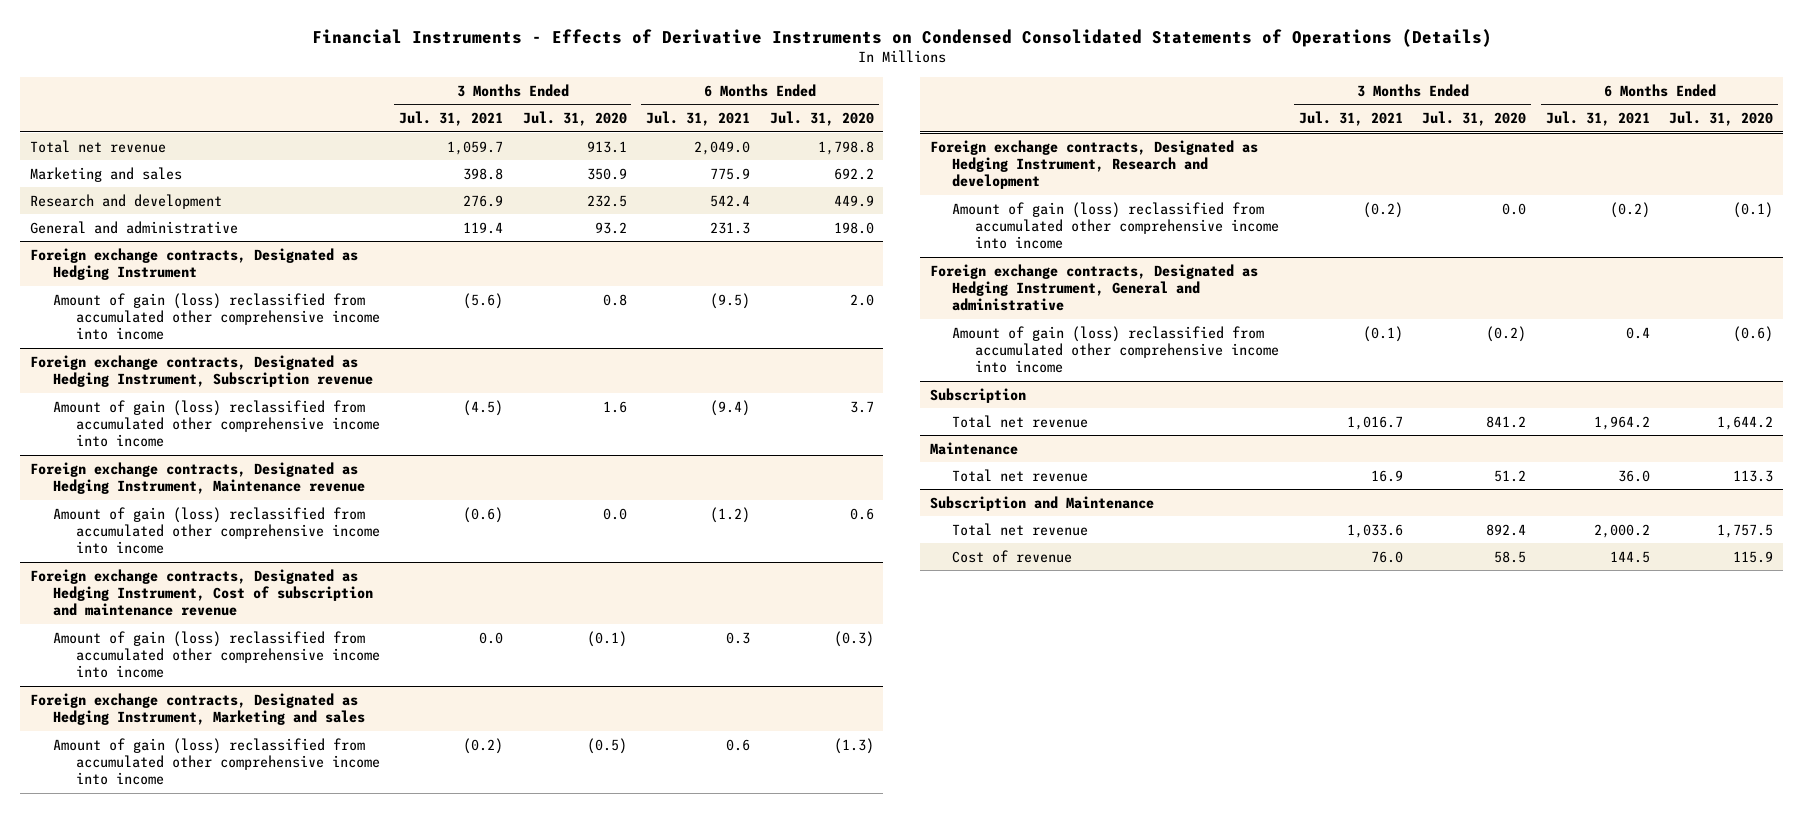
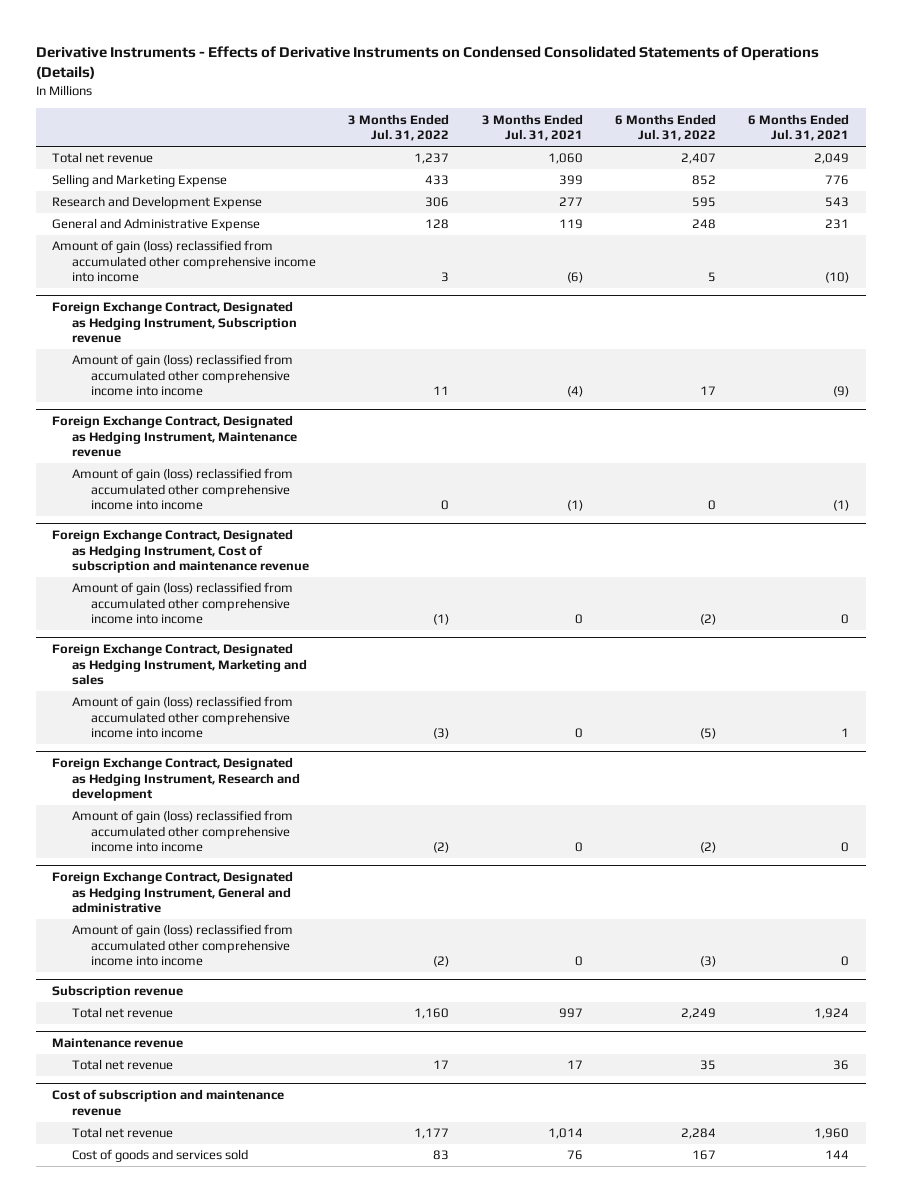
- Financial Instruments - Effects of Derivative Instruments on Condensed Consolidated Statements of Operations (Details)
+ Derivative Instruments - Effects of Derivative Instruments on Condensed Consolidated Statements of Operations (Details)
- | 3 Months Ended Jul. 31, 2021 | 3 Months Ended Jul. 31, 2020 | 6 Months Ended Jul. 31, 2021 | 6 Months Ended Jul. 31, 2020
+ | 3 Months Ended Jul. 31, 2022 | 3 Months Ended Jul. 31, 2021 | 6 Months Ended Jul. 31, 2022 | 6 Months Ended Jul. 31, 2021
- Total net revenue | 1,059.7 | 913.1 | 2,049.0 | 1,798.8
- Marketing and sales | 398.8 | 350.9 | 775.9 | 692.2
- Research and development | 276.9 | 232.5 | 542.4 | 449.9
- General and administrative | 119.4 | 93.2 | 231.3 | 198.0
- Foreign exchange contracts, Designated as Hedging Instrument
- Amount of gain (loss) reclassified from accumulated other comprehensive income into income | (5.6) | 0.8 | (9.5) | 2.0
- Foreign exchange contracts, Designated as Hedging Instrument, Subscription revenue
- Amount of gain (loss) reclassified from accumulated other comprehensive income into income | (4.5) | 1.6 | (9.4) | 3.7
- Foreign exchange contracts, Designated as Hedging Instrument, Maintenance revenue
- Amount of gain (loss) reclassified from accumulated other comprehensive income into income | (0.6) | 0.0 | (1.2) | 0.6
- Foreign exchange contracts, Designated as Hedging Instrument, Cost of subscription and maintenance revenue
- Amount of gain (loss) reclassified from accumulated other comprehensive income into income | 0.0 | (0.1) | 0.3 | (0.3)
- Foreign exchange contracts, Designated as Hedging Instrument, Marketing and sales
- Amount of gain (loss) reclassified from accumulated other comprehensive income into income | (0.2) | (0.5) | 0.6 | (1.3)
- Foreign exchange contracts, Designated as Hedging Instrument, Research and development
- Amount of gain (loss) reclassified from accumulated other comprehensive income into income | (0.2) | 0.0 | (0.2) | (0.1)
- Foreign exchange contracts, Designated as Hedging Instrument, General and administrative
- Amount of gain (loss) reclassified from accumulated other comprehensive income into income | (0.1) | (0.2) | 0.4 | (0.6)
- Subscription
- Total net revenue | 1,016.7 | 841.2 | 1,964.2 | 1,644.2
- Maintenance
- Total net revenue | 16.9 | 51.2 | 36.0 | 113.3
- Subscription and Maintenance
- Total net revenue | 1,033.6 | 892.4 | 2,000.2 | 1,757.5
- Cost of revenue | 76.0 | 58.5 | 144.5 | 115.9
+ Total net revenue | 1,237 | 1,060 | 2,407 | 2,049
+ Selling and Marketing Expense | 433 | 399 | 852 | 776
+ Research and Development Expense | 306 | 277 | 595 | 543
+ General and Administrative Expense | 128 | 119 | 248 | 231
+ Amount of gain (loss) reclassified from accumulated other comprehensive income into income | 3 | (6) | 5 | (10)
+ Foreign Exchange Contract, Designated as Hedging Instrument, Subscription revenue
+ Amount of gain (loss) reclassified from accumulated other comprehensive income into income | 11 | (4) | 17 | (9)
+ Foreign Exchange Contract, Designated as Hedging Instrument, Maintenance revenue
+ Amount of gain (loss) reclassified from accumulated other comprehensive income into income | 0 | (1) | 0 | (1)
+ Foreign Exchange Contract, Designated as Hedging Instrument, Cost of subscription and maintenance revenue
+ Amount of gain (loss) reclassified from accumulated other comprehensive income into income | (1) | 0 | (2) | 0
+ Foreign Exchange Contract, Designated as Hedging Instrument, Marketing and sales
+ Amount of gain (loss) reclassified from accumulated other comprehensive income into income | (3) | 0 | (5) | 1
+ Foreign Exchange Contract, Designated as Hedging Instrument, Research and development
+ Amount of gain (loss) reclassified from accumulated other comprehensive income into income | (2) | 0 | (2) | 0
+ Foreign Exchange Contract, Designated as Hedging Instrument, General and administrative
+ Amount of gain (loss) reclassified from accumulated other comprehensive income into income | (2) | 0 | (3) | 0
+ Subscription revenue
+ Total net revenue | 1,160 | 997 | 2,249 | 1,924
+ Maintenance revenue
+ Total net revenue | 17 | 17 | 35 | 36
+ Cost of subscription and maintenance revenue
+ Total net revenue | 1,177 | 1,014 | 2,284 | 1,960
+ Cost of goods and services sold | 83 | 76 | 167 | 144

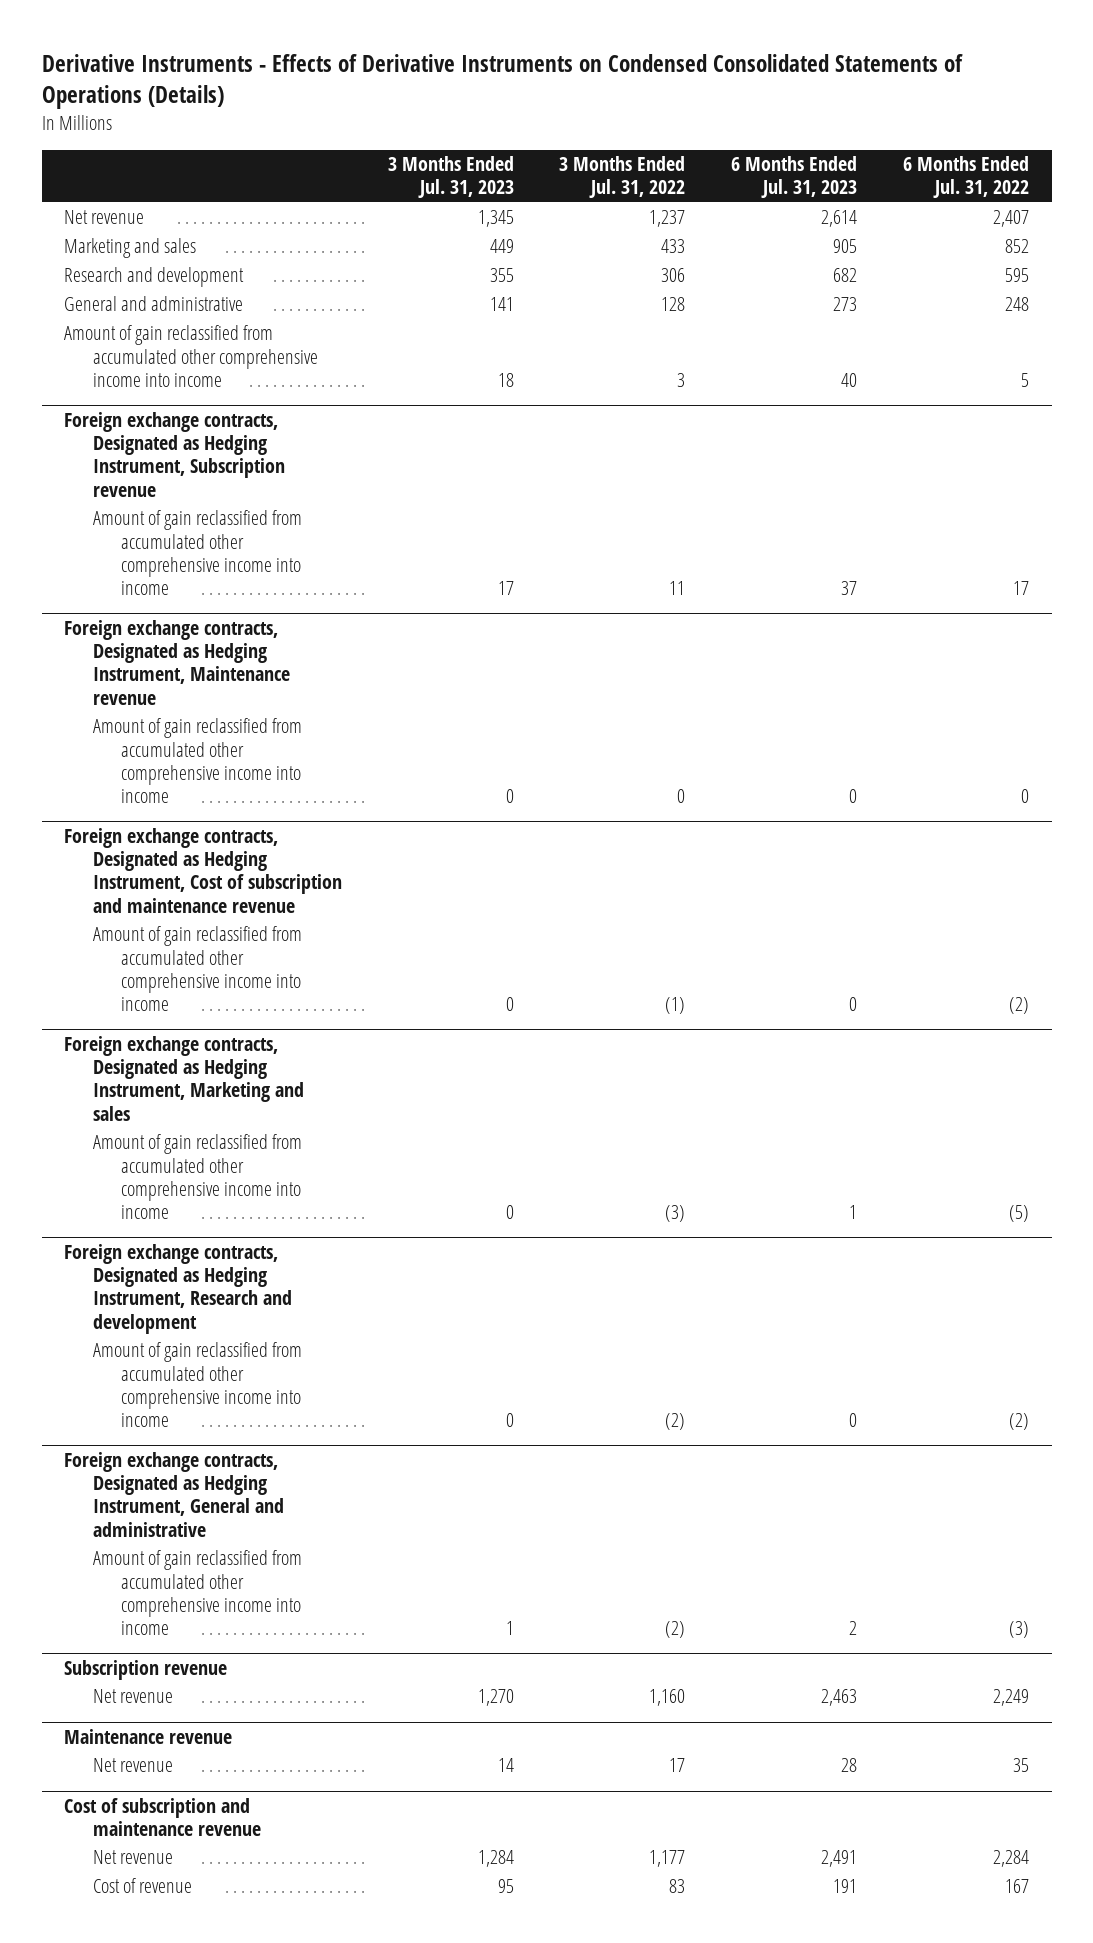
- | 3 Months Ended Jul. 31, 2022 | 3 Months Ended Jul. 31, 2021 | 6 Months Ended Jul. 31, 2022 | 6 Months Ended Jul. 31, 2021
+ | 3 Months Ended Jul. 31, 2023 | 3 Months Ended Jul. 31, 2022 | 6 Months Ended Jul. 31, 2023 | 6 Months Ended Jul. 31, 2022
- Total net revenue | 1,237 | 1,060 | 2,407 | 2,049
- Selling and Marketing Expense | 433 | 399 | 852 | 776
- Research and Development Expense | 306 | 277 | 595 | 543
- General and Administrative Expense | 128 | 119 | 248 | 231
- Amount of gain (loss) reclassified from accumulated other comprehensive income into income | 3 | (6) | 5 | (10)
- Foreign Exchange Contract, Designated as Hedging Instrument, Subscription revenue
- Amount of gain (loss) reclassified from accumulated other comprehensive income into income | 11 | (4) | 17 | (9)
- Foreign Exchange Contract, Designated as Hedging Instrument, Maintenance revenue
- Amount of gain (loss) reclassified from accumulated other comprehensive income into income | 0 | (1) | 0 | (1)
- Foreign Exchange Contract, Designated as Hedging Instrument, Cost of subscription and maintenance revenue
- Amount of gain (loss) reclassified from accumulated other comprehensive income into income | (1) | 0 | (2) | 0
- Foreign Exchange Contract, Designated as Hedging Instrument, Marketing and sales
- Amount of gain (loss) reclassified from accumulated other comprehensive income into income | (3) | 0 | (5) | 1
- Foreign Exchange Contract, Designated as Hedging Instrument, Research and development
- Amount of gain (loss) reclassified from accumulated other comprehensive income into income | (2) | 0 | (2) | 0
- Foreign Exchange Contract, Designated as Hedging Instrument, General and administrative
- Amount of gain (loss) reclassified from accumulated other comprehensive income into income | (2) | 0 | (3) | 0
+ Net revenue | 1,345 | 1,237 | 2,614 | 2,407
+ Marketing and sales | 449 | 433 | 905 | 852
+ Research and development | 355 | 306 | 682 | 595
+ General and administrative | 141 | 128 | 273 | 248
+ Amount of gain reclassified from accumulated other comprehensive income into income | 18 | 3 | 40 | 5
+ Foreign exchange contracts, Designated as Hedging Instrument, Subscription revenue
+ Amount of gain reclassified from accumulated other comprehensive income into income | 17 | 11 | 37 | 17
+ Foreign exchange contracts, Designated as Hedging Instrument, Maintenance revenue
+ Amount of gain reclassified from accumulated other comprehensive income into income | 0 | 0 | 0 | 0
+ Foreign exchange contracts, Designated as Hedging Instrument, Cost of subscription and maintenance revenue
+ Amount of gain reclassified from accumulated other comprehensive income into income | 0 | (1) | 0 | (2)
+ Foreign exchange contracts, Designated as Hedging Instrument, Marketing and sales
+ Amount of gain reclassified from accumulated other comprehensive income into income | 0 | (3) | 1 | (5)
+ Foreign exchange contracts, Designated as Hedging Instrument, Research and development
+ Amount of gain reclassified from accumulated other comprehensive income into income | 0 | (2) | 0 | (2)
+ Foreign exchange contracts, Designated as Hedging Instrument, General and administrative
+ Amount of gain reclassified from accumulated other comprehensive income into income | 1 | (2) | 2 | (3)
@ Subscription revenue
- Total net revenue | 1,160 | 997 | 2,249 | 1,924
+ Net revenue | 1,270 | 1,160 | 2,463 | 2,249
@ Maintenance revenue
- Total net revenue | 17 | 17 | 35 | 36
+ Net revenue | 14 | 17 | 28 | 35
@ Cost of subscription and maintenance revenue
- Total net revenue | 1,177 | 1,014 | 2,284 | 1,960
- Cost of goods and services sold | 83 | 76 | 167 | 144
+ Net revenue | 1,284 | 1,177 | 2,491 | 2,284
+ Cost of revenue | 95 | 83 | 191 | 167

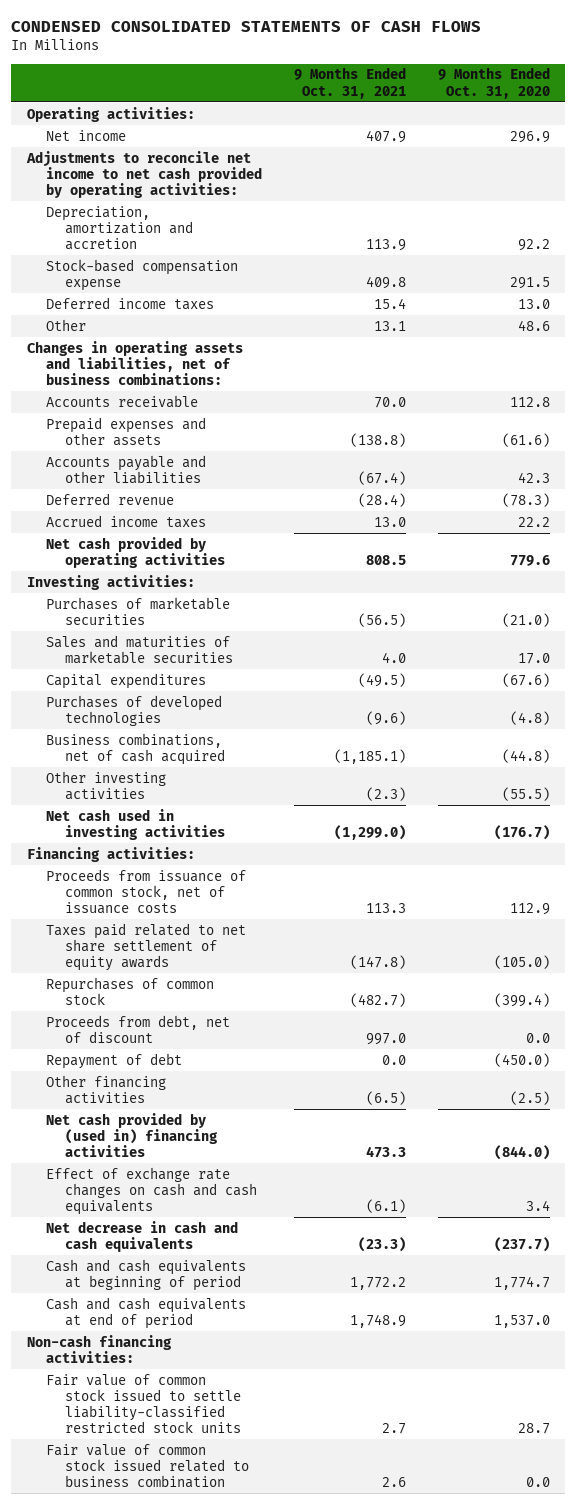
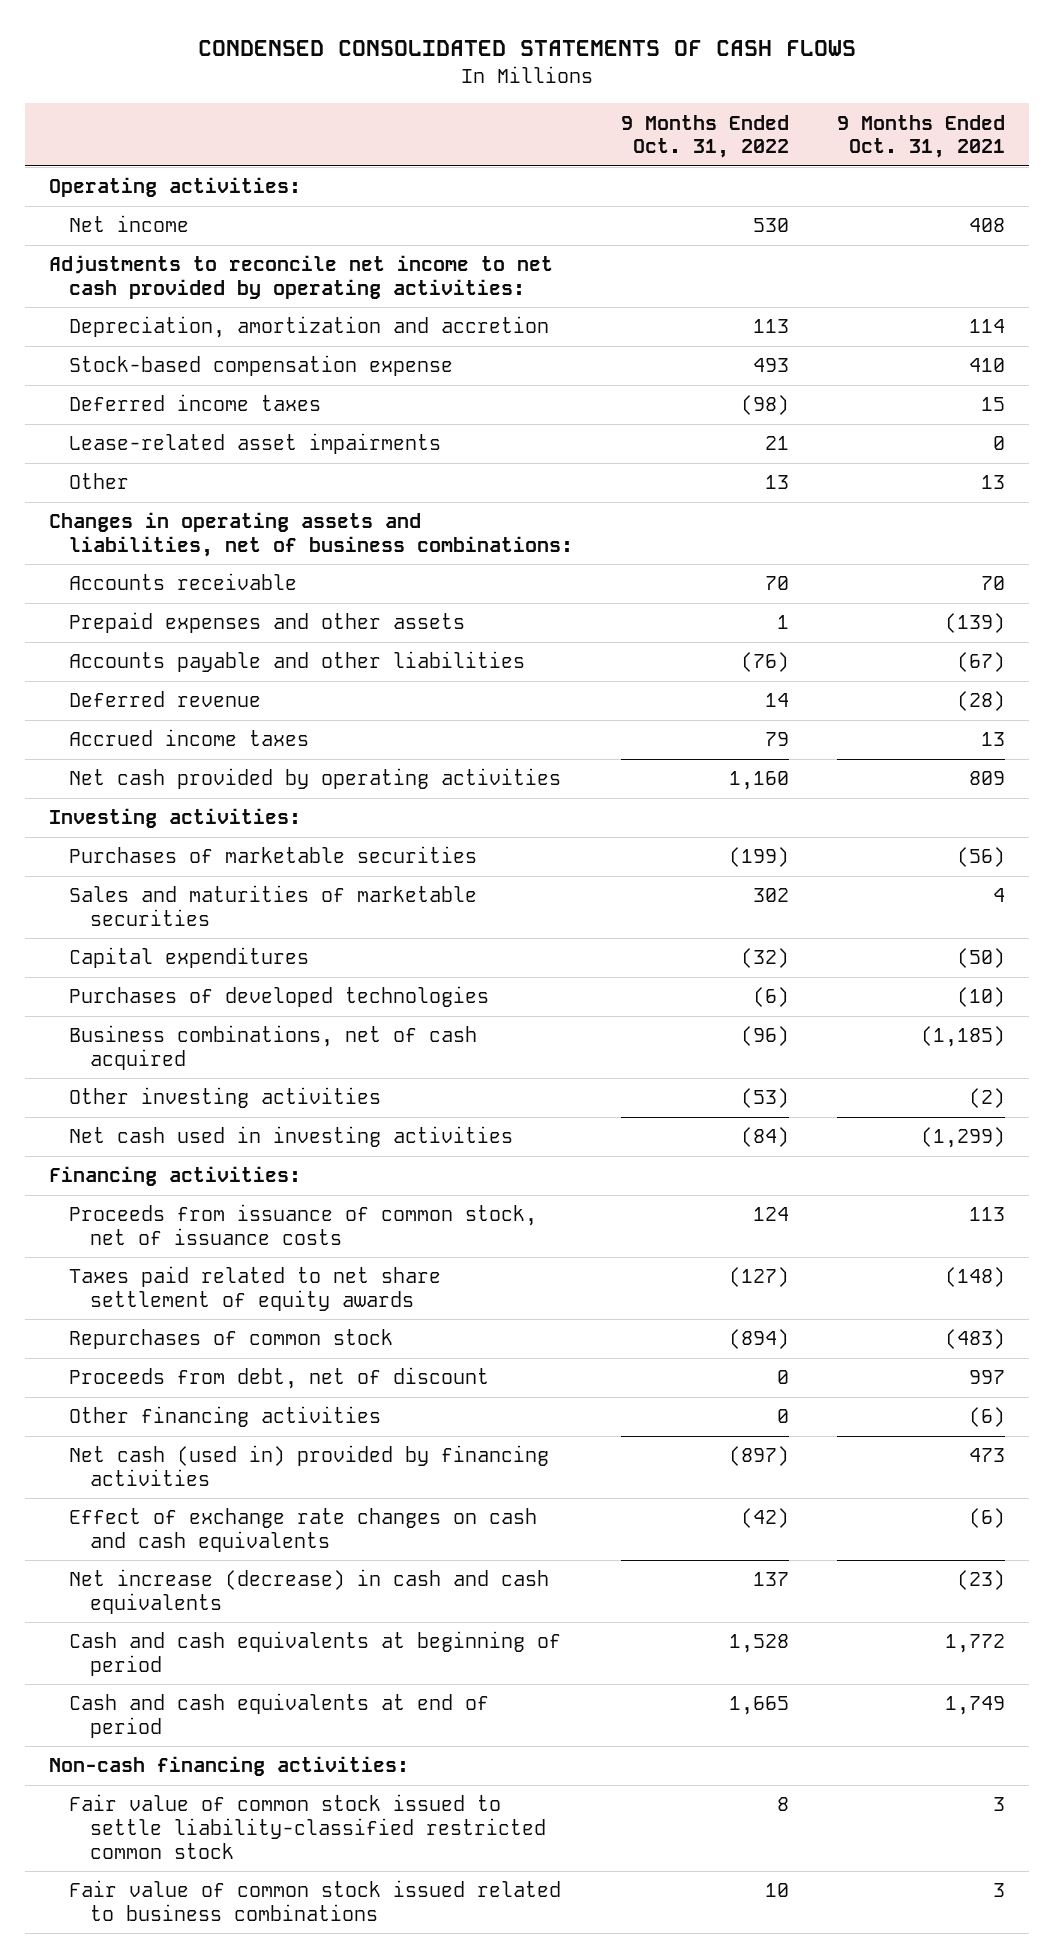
- | 9 Months Ended Oct. 31, 2021 | 9 Months Ended Oct. 31, 2020
+ | 9 Months Ended Oct. 31, 2022 | 9 Months Ended Oct. 31, 2021
- Net income | 407.9 | 296.9
+ Net income | 530 | 408
- Depreciation, amortization and accretion | 113.9 | 92.2
- Stock-based compensation expense | 409.8 | 291.5
- Deferred income taxes | 15.4 | 13.0
- Other | 13.1 | 48.6
+ Depreciation, amortization and accretion | 113 | 114
+ Stock-based compensation expense | 493 | 410
+ Deferred income taxes | (98) | 15
+ Lease-related asset impairments | 21 | 0
+ Other | 13 | 13
- Accounts receivable | 70.0 | 112.8
- Prepaid expenses and other assets | (138.8) | (61.6)
- Accounts payable and other liabilities | (67.4) | 42.3
- Deferred revenue | (28.4) | (78.3)
- Accrued income taxes | 13.0 | 22.2
- Net cash provided by operating activities | 808.5 | 779.6
+ Accounts receivable | 70 | 70
+ Prepaid expenses and other assets | 1 | (139)
+ Accounts payable and other liabilities | (76) | (67)
+ Deferred revenue | 14 | (28)
+ Accrued income taxes | 79 | 13
+ Net cash provided by operating activities | 1,160 | 809
- Purchases of marketable securities | (56.5) | (21.0)
- Sales and maturities of marketable securities | 4.0 | 17.0
- Capital expenditures | (49.5) | (67.6)
- Purchases of developed technologies | (9.6) | (4.8)
- Business combinations, net of cash acquired | (1,185.1) | (44.8)
- Other investing activities | (2.3) | (55.5)
- Net cash used in investing activities | (1,299.0) | (176.7)
+ Purchases of marketable securities | (199) | (56)
+ Sales and maturities of marketable securities | 302 | 4
+ Capital expenditures | (32) | (50)
+ Purchases of developed technologies | (6) | (10)
+ Business combinations, net of cash acquired | (96) | (1,185)
+ Other investing activities | (53) | (2)
+ Net cash used in investing activities | (84) | (1,299)
- Proceeds from issuance of common stock, net of issuance costs | 113.3 | 112.9
- Taxes paid related to net share settlement of equity awards | (147.8) | (105.0)
- Repurchases of common stock | (482.7) | (399.4)
- Proceeds from debt, net of discount | 997.0 | 0.0
- Repayment of debt | 0.0 | (450.0)
- Other financing activities | (6.5) | (2.5)
- Net cash provided by (used in) financing activities | 473.3 | (844.0)
- Effect of exchange rate changes on cash and cash equivalents | (6.1) | 3.4
- Net decrease in cash and cash equivalents | (23.3) | (237.7)
- Cash and cash equivalents at beginning of period | 1,772.2 | 1,774.7
- Cash and cash equivalents at end of period | 1,748.9 | 1,537.0
+ Proceeds from issuance of common stock, net of issuance costs | 124 | 113
+ Taxes paid related to net share settlement of equity awards | (127) | (148)
+ Repurchases of common stock | (894) | (483)
+ Proceeds from debt, net of discount | 0 | 997
+ Other financing activities | 0 | (6)
+ Net cash (used in) provided by financing activities | (897) | 473
+ Effect of exchange rate changes on cash and cash equivalents | (42) | (6)
+ Net increase (decrease) in cash and cash equivalents | 137 | (23)
+ Cash and cash equivalents at beginning of period | 1,528 | 1,772
+ Cash and cash equivalents at end of period | 1,665 | 1,749
- Fair value of common stock issued to settle liability-classified restricted stock units | 2.7 | 28.7
- Fair value of common stock issued related to business combination | 2.6 | 0.0
+ Fair value of common stock issued to settle liability-classified restricted common stock | 8 | 3
+ Fair value of common stock issued related to business combinations | 10 | 3

